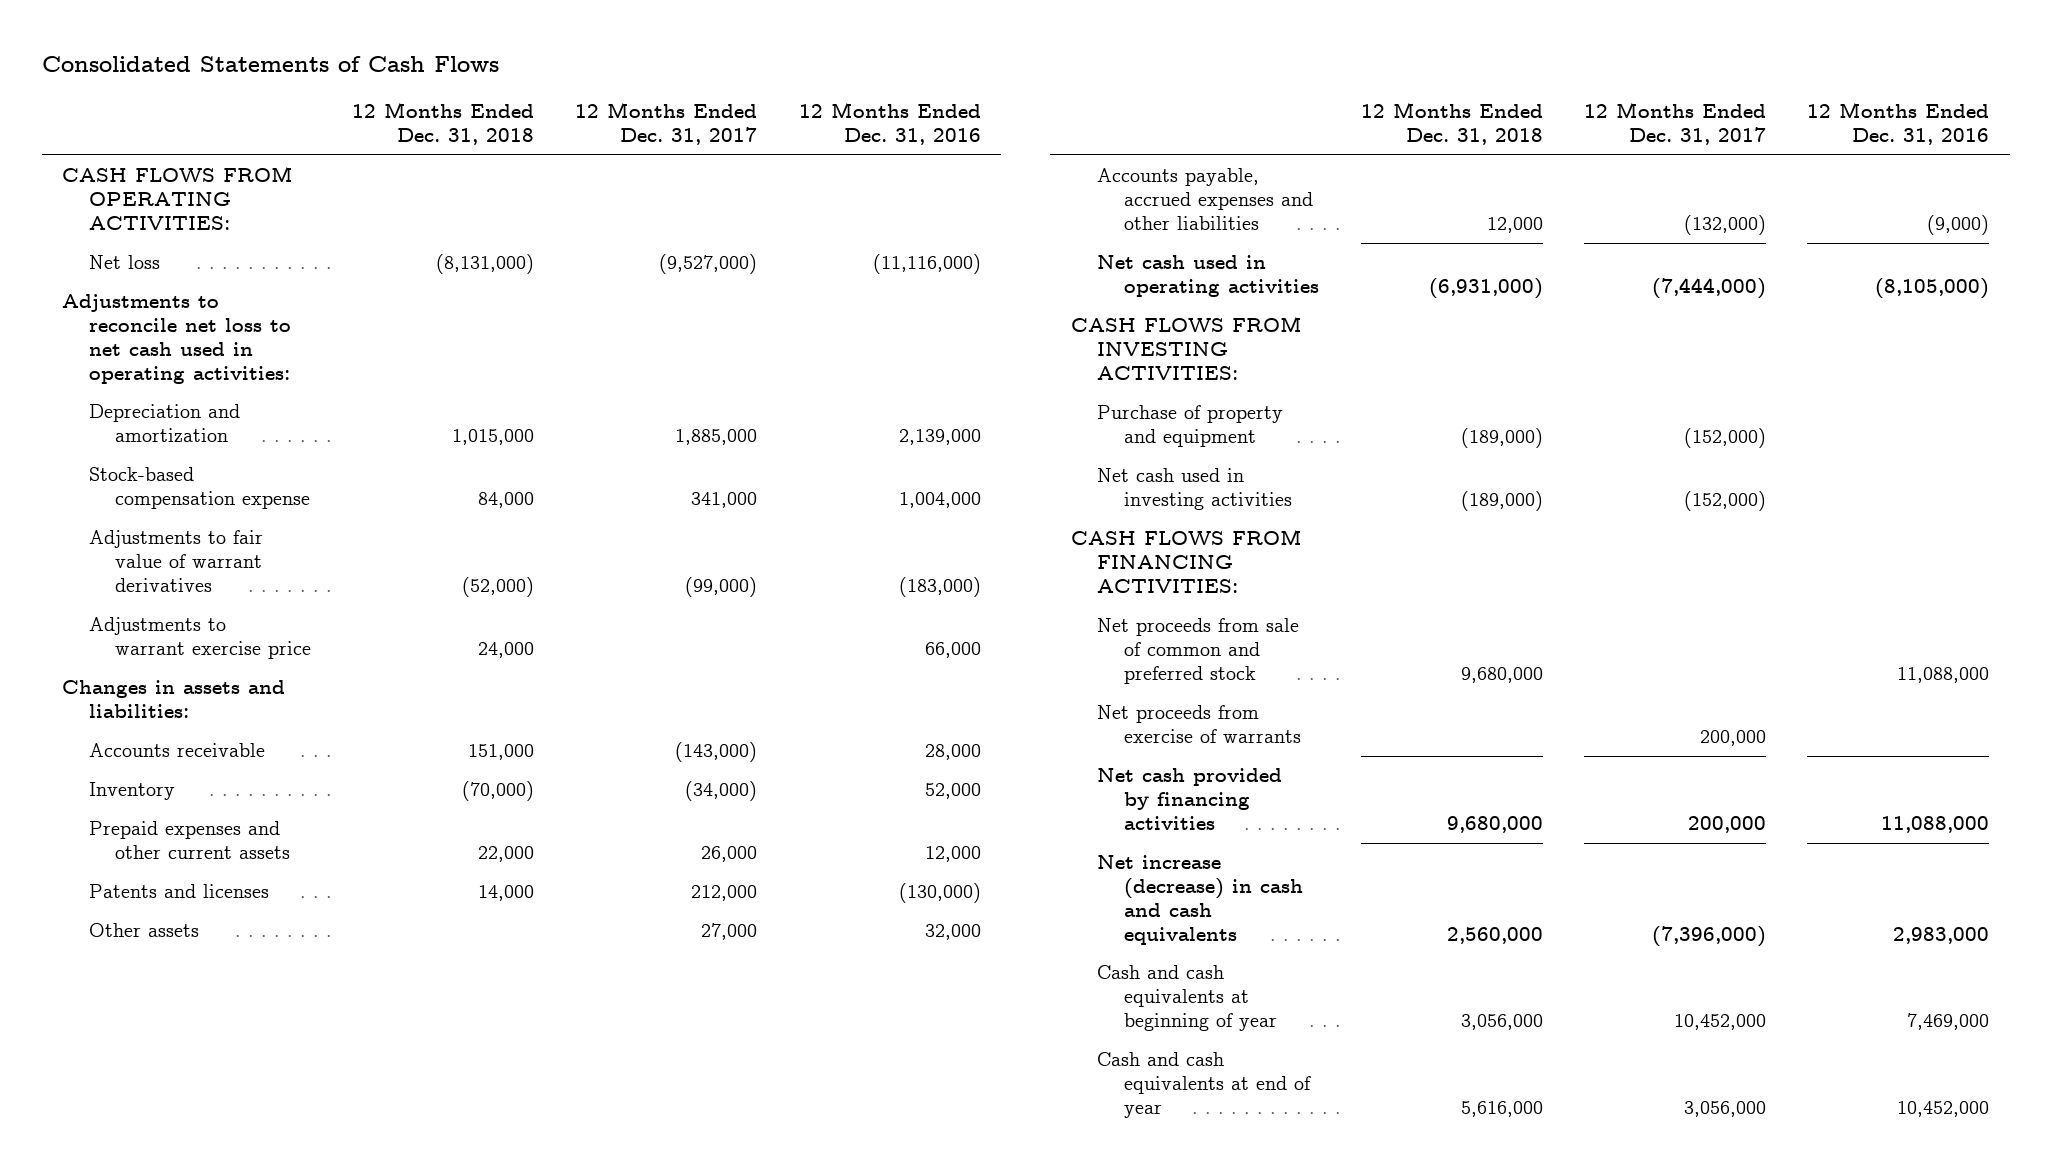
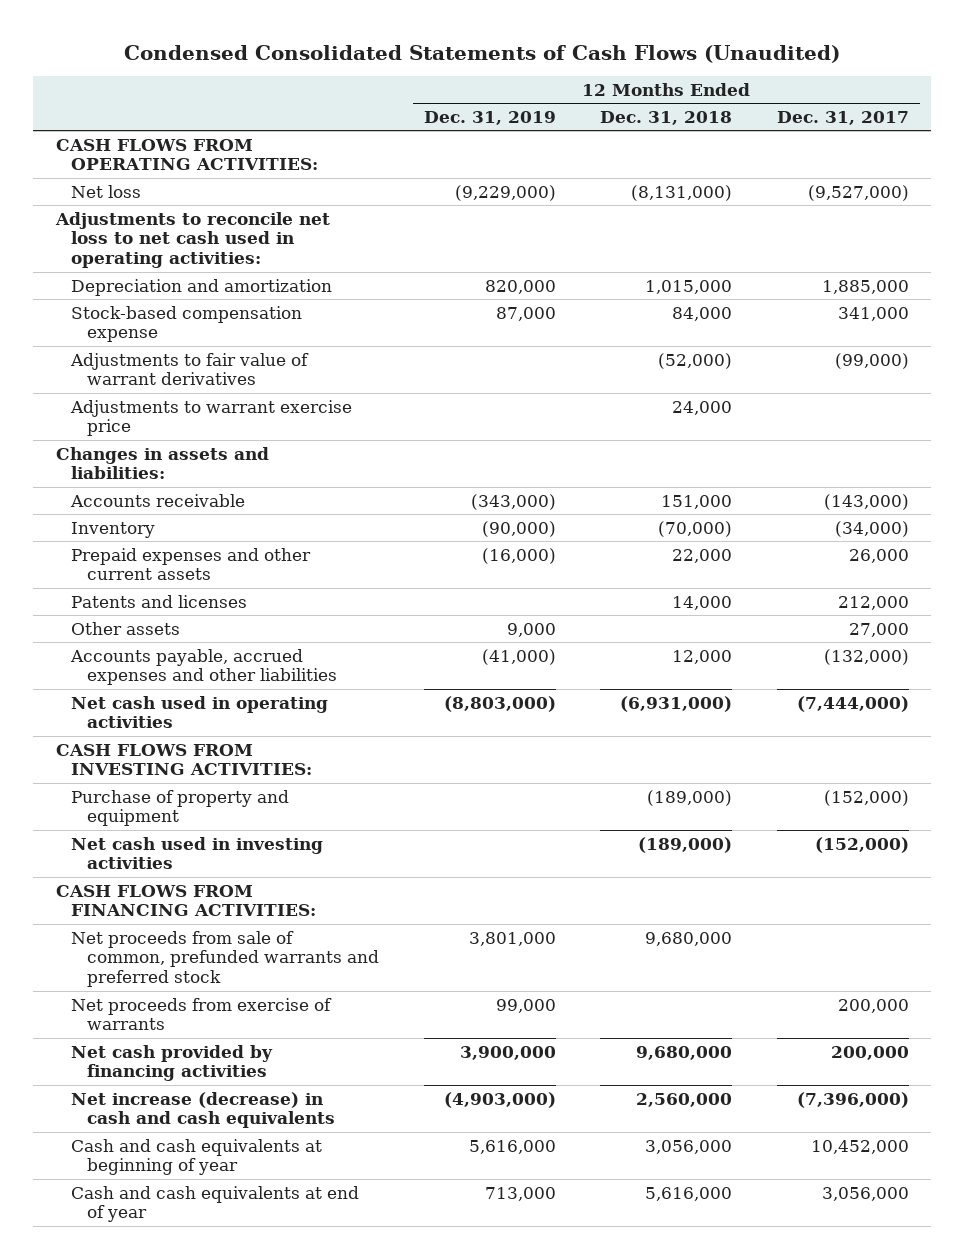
- Consolidated Statements of Cash Flows
+ Condensed Consolidated Statements of Cash Flows (Unaudited)
- | 12 Months Ended Dec. 31, 2018 | 12 Months Ended Dec. 31, 2017 | 12 Months Ended Dec. 31, 2016
+ | 12 Months Ended Dec. 31, 2019 | 12 Months Ended Dec. 31, 2018 | 12 Months Ended Dec. 31, 2017
- Net proceeds from sale of common and preferred stock | 9,680,000 | | 11,088,000
+ Net proceeds from sale of common, prefunded warrants and preferred stock | 3,801,000 | 9,680,000 |

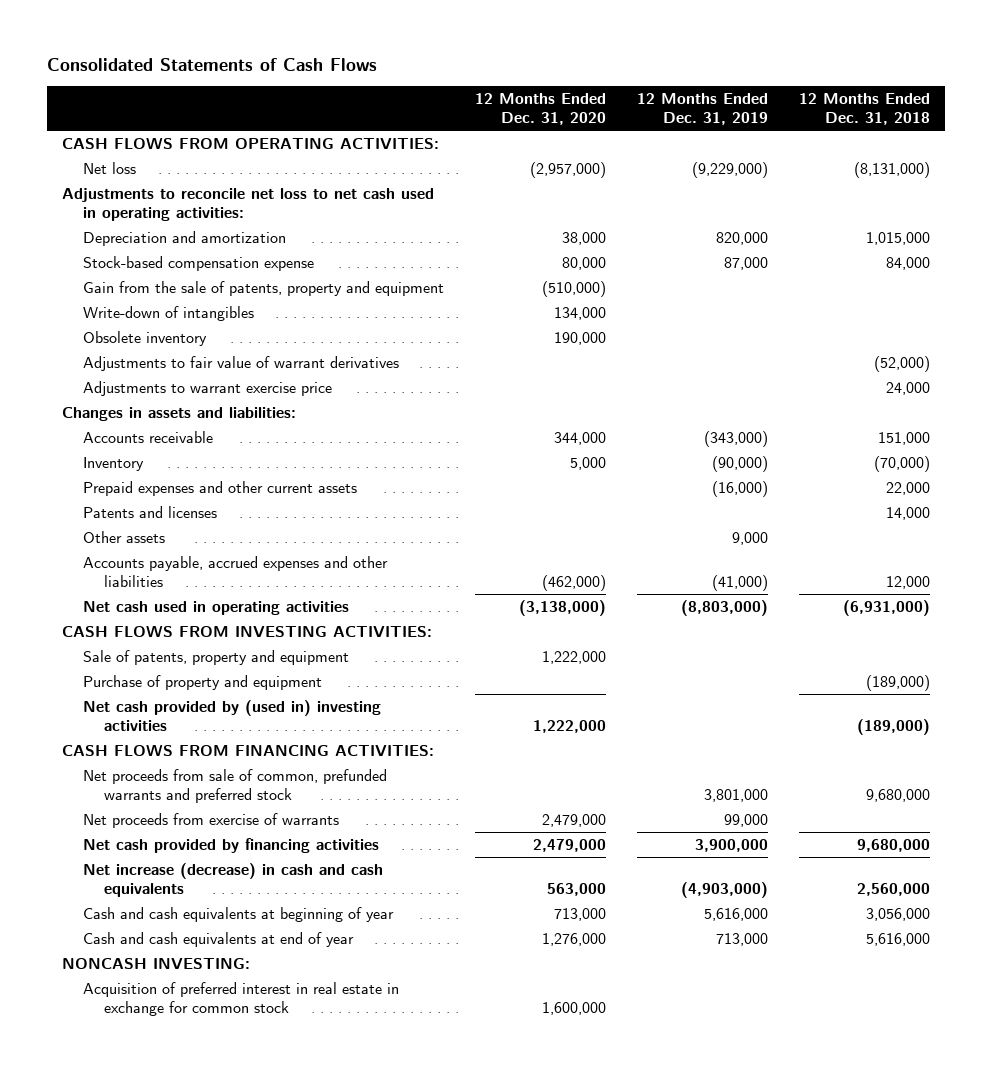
- Condensed Consolidated Statements of Cash Flows (Unaudited)
+ Consolidated Statements of Cash Flows
- | 12 Months Ended Dec. 31, 2019 | 12 Months Ended Dec. 31, 2018 | 12 Months Ended Dec. 31, 2017
+ | 12 Months Ended Dec. 31, 2020 | 12 Months Ended Dec. 31, 2019 | 12 Months Ended Dec. 31, 2018
+ Gain from the sale of patents, property and equipment | (510,000) | |
+ Write-down of intangibles | 134,000 | |
+ Obsolete inventory | 190,000 | |
+ Sale of patents, property and equipment | 1,222,000 | |
- Net cash used in investing activities | | (189,000) | (152,000)
+ Net cash provided by (used in) investing activities | 1,222,000 | | (189,000)
+ NONCASH INVESTING:
+ Acquisition of preferred interest in real estate in exchange for common stock | 1,600,000 | |

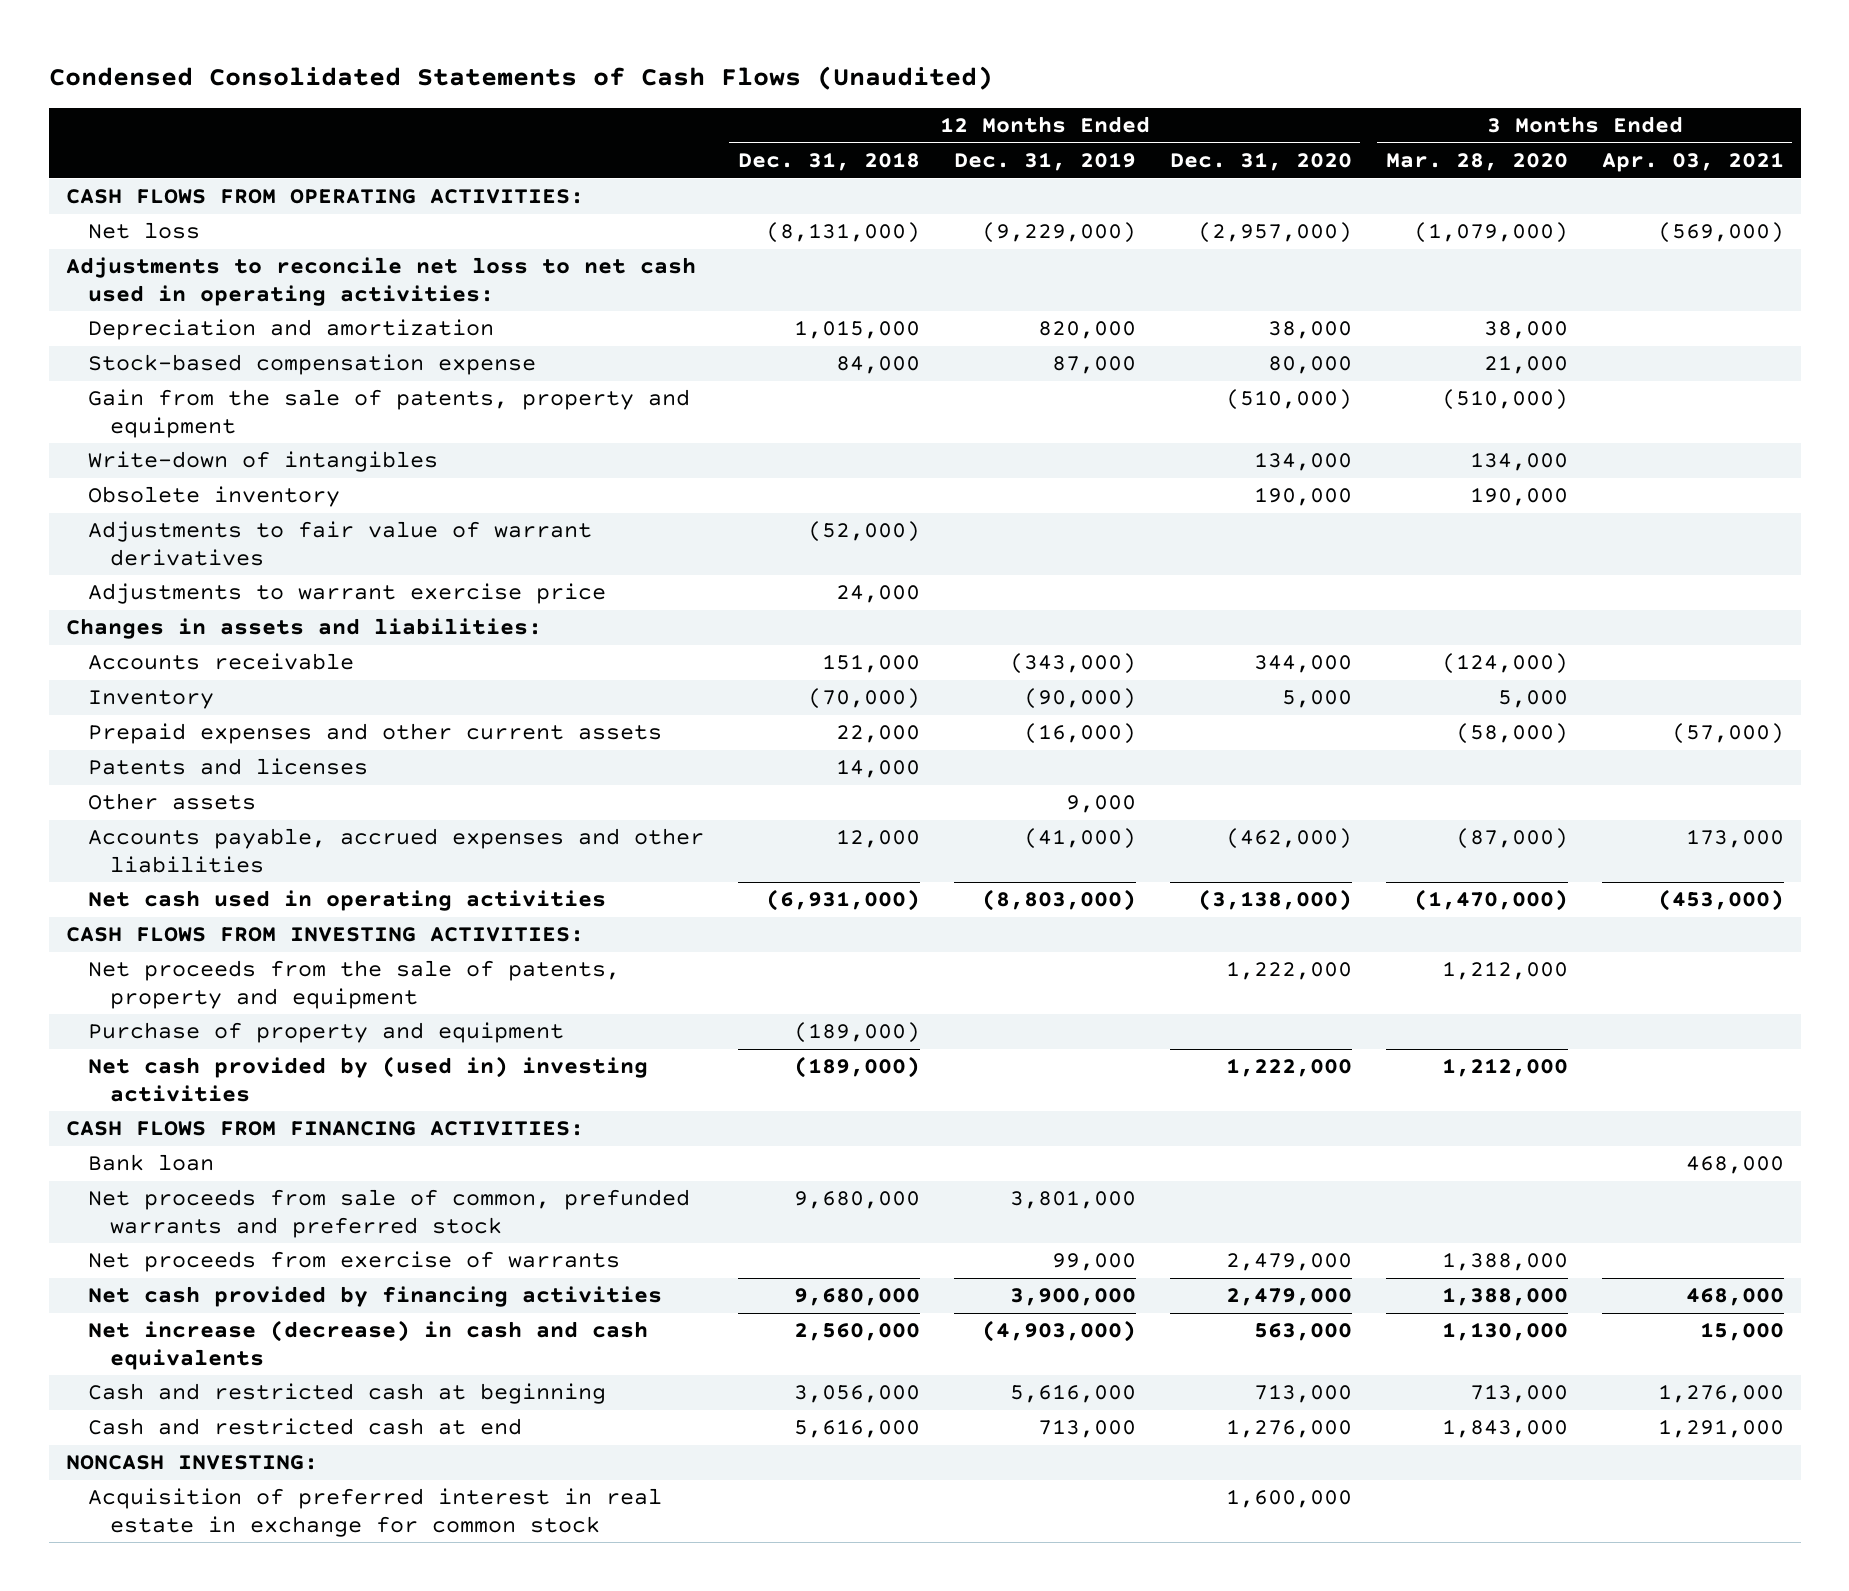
- Consolidated Statements of Cash Flows
+ Condensed Consolidated Statements of Cash Flows (Unaudited)
- | 12 Months Ended Dec. 31, 2020 | 12 Months Ended Dec. 31, 2019 | 12 Months Ended Dec. 31, 2018
+ | 12 Months Ended Dec. 31, 2018 | 12 Months Ended Dec. 31, 2019 | 12 Months Ended Dec. 31, 2020 | 3 Months Ended Mar. 28, 2020 | 3 Months Ended Apr. 03, 2021
- Sale of patents, property and equipment | 1,222,000 | |
+ Net proceeds from the sale of patents, property and equipment | | | 1,222,000 | 1,212,000 |
+ Bank loan | | | | | 468,000
- Cash and cash equivalents at beginning of year | 713,000 | 5,616,000 | 3,056,000
- Cash and cash equivalents at end of year | 1,276,000 | 713,000 | 5,616,000
+ Cash and restricted cash at beginning | 3,056,000 | 5,616,000 | 713,000 | 713,000 | 1,276,000
+ Cash and restricted cash at end | 5,616,000 | 713,000 | 1,276,000 | 1,843,000 | 1,291,000

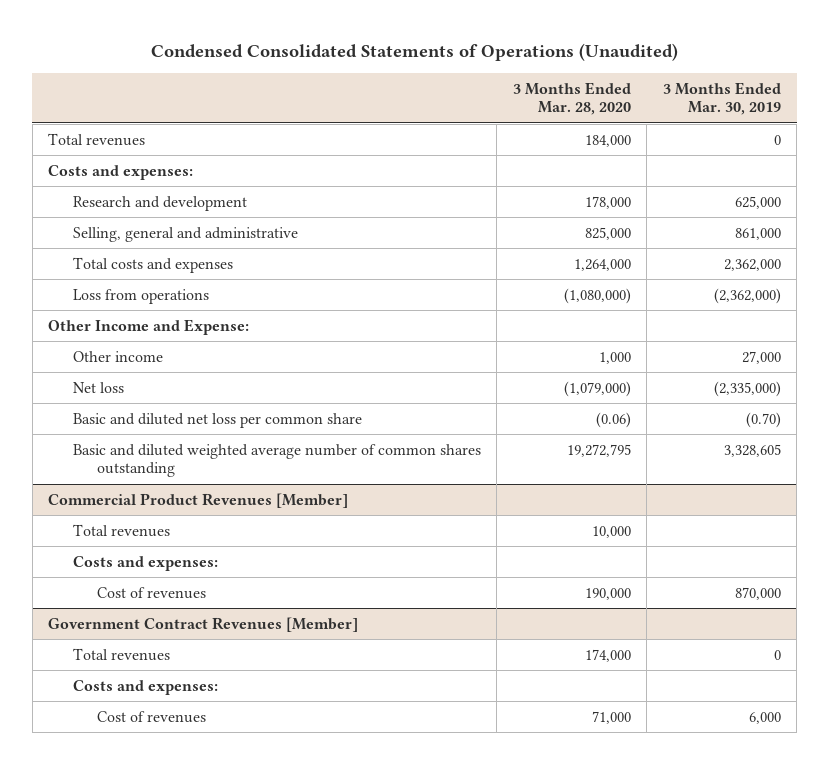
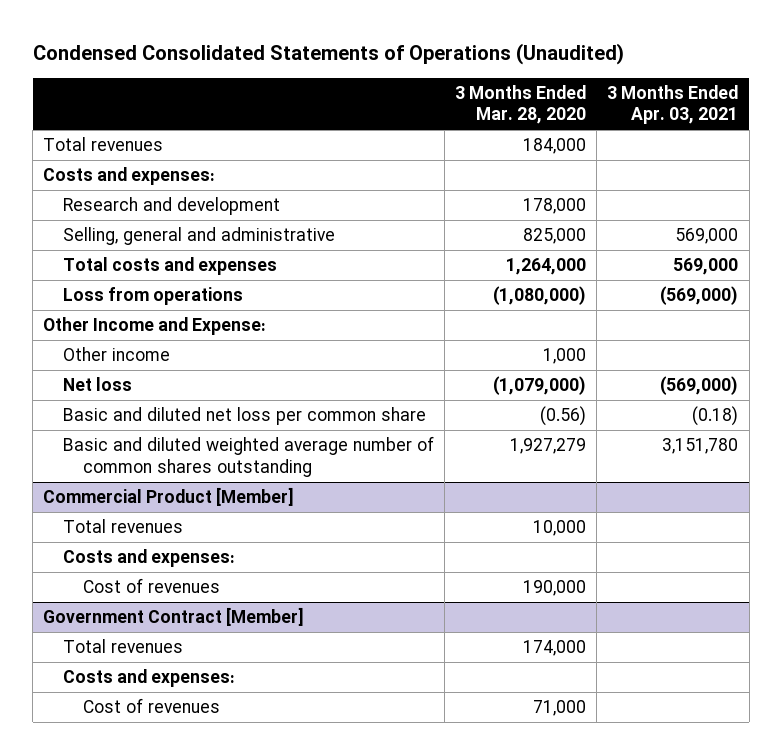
- | 3 Months Ended Mar. 28, 2020 | 3 Months Ended Mar. 30, 2019
+ | 3 Months Ended Mar. 28, 2020 | 3 Months Ended Apr. 03, 2021
- Basic and diluted net loss per common share | (0.06) | (0.70)
- Basic and diluted weighted average number of common shares outstanding | 19,272,795 | 3,328,605
- Commercial Product Revenues [Member]
+ Basic and diluted net loss per common share | (0.56) | (0.18)
+ Basic and diluted weighted average number of common shares outstanding | 1,927,279 | 3,151,780
+ Commercial Product [Member]
- Government Contract Revenues [Member]
+ Government Contract [Member]

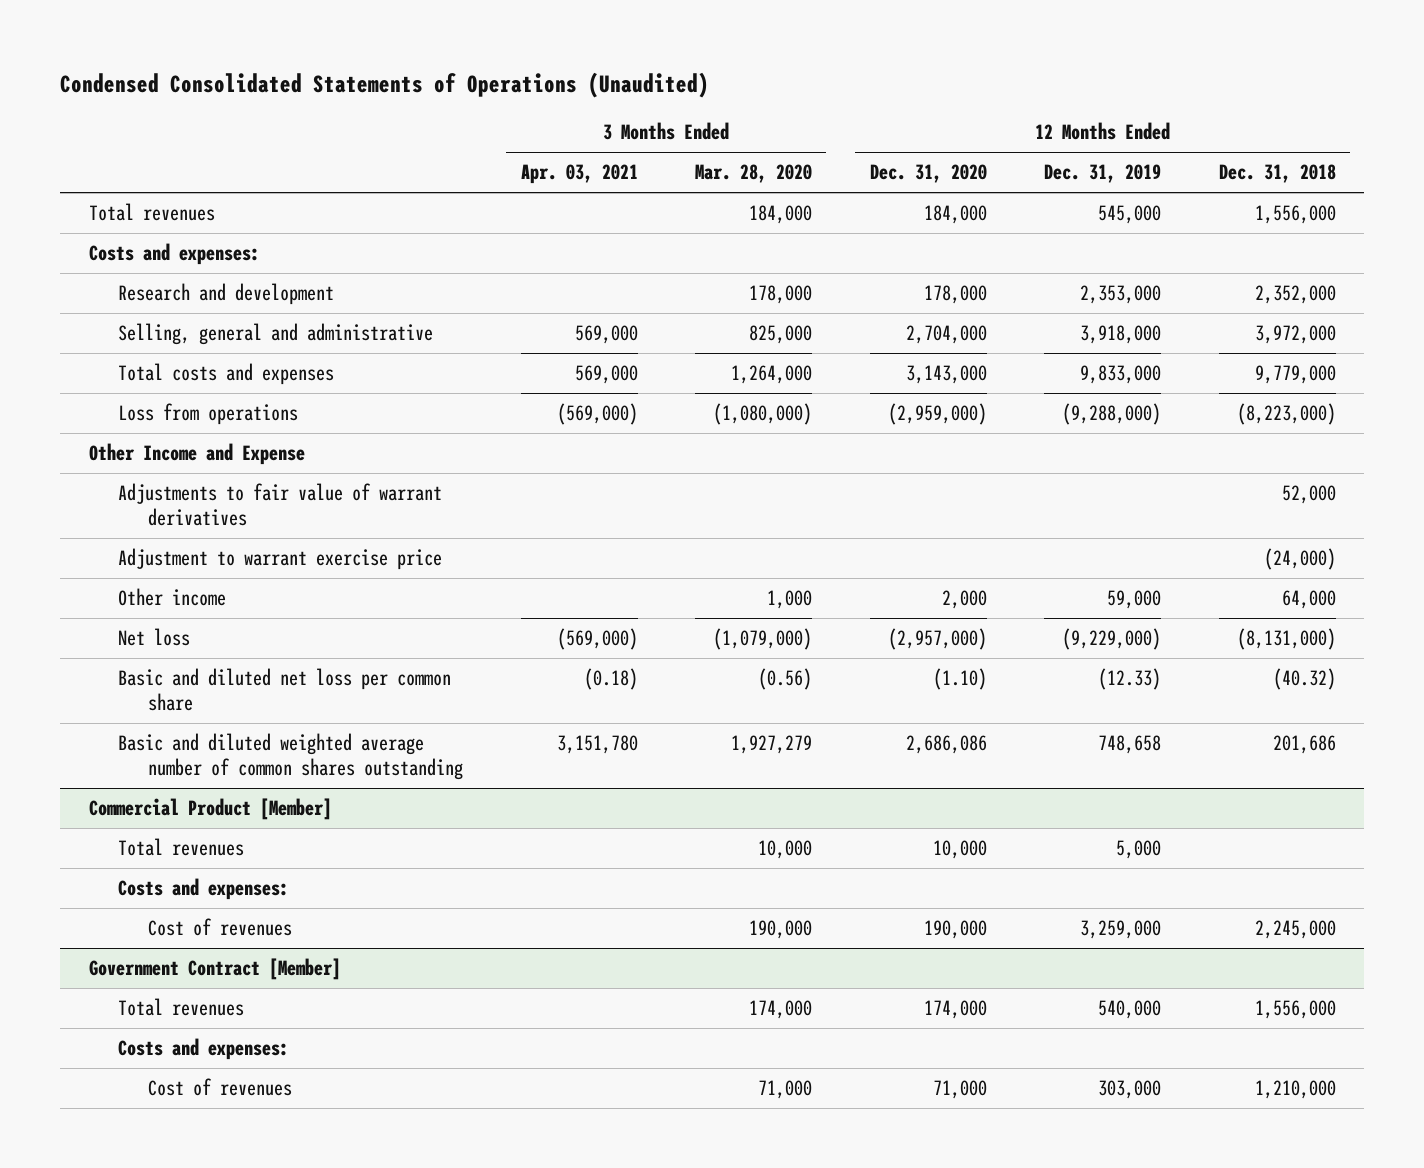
- | 3 Months Ended Mar. 28, 2020 | 3 Months Ended Apr. 03, 2021
+ | 3 Months Ended Apr. 03, 2021 | 3 Months Ended Mar. 28, 2020 | 12 Months Ended Dec. 31, 2020 | 12 Months Ended Dec. 31, 2019 | 12 Months Ended Dec. 31, 2018
- Other Income and Expense:
+ Other Income and Expense
+ Adjustments to fair value of warrant derivatives | | | | | 52,000
+ Adjustment to warrant exercise price | | | | | (24,000)

